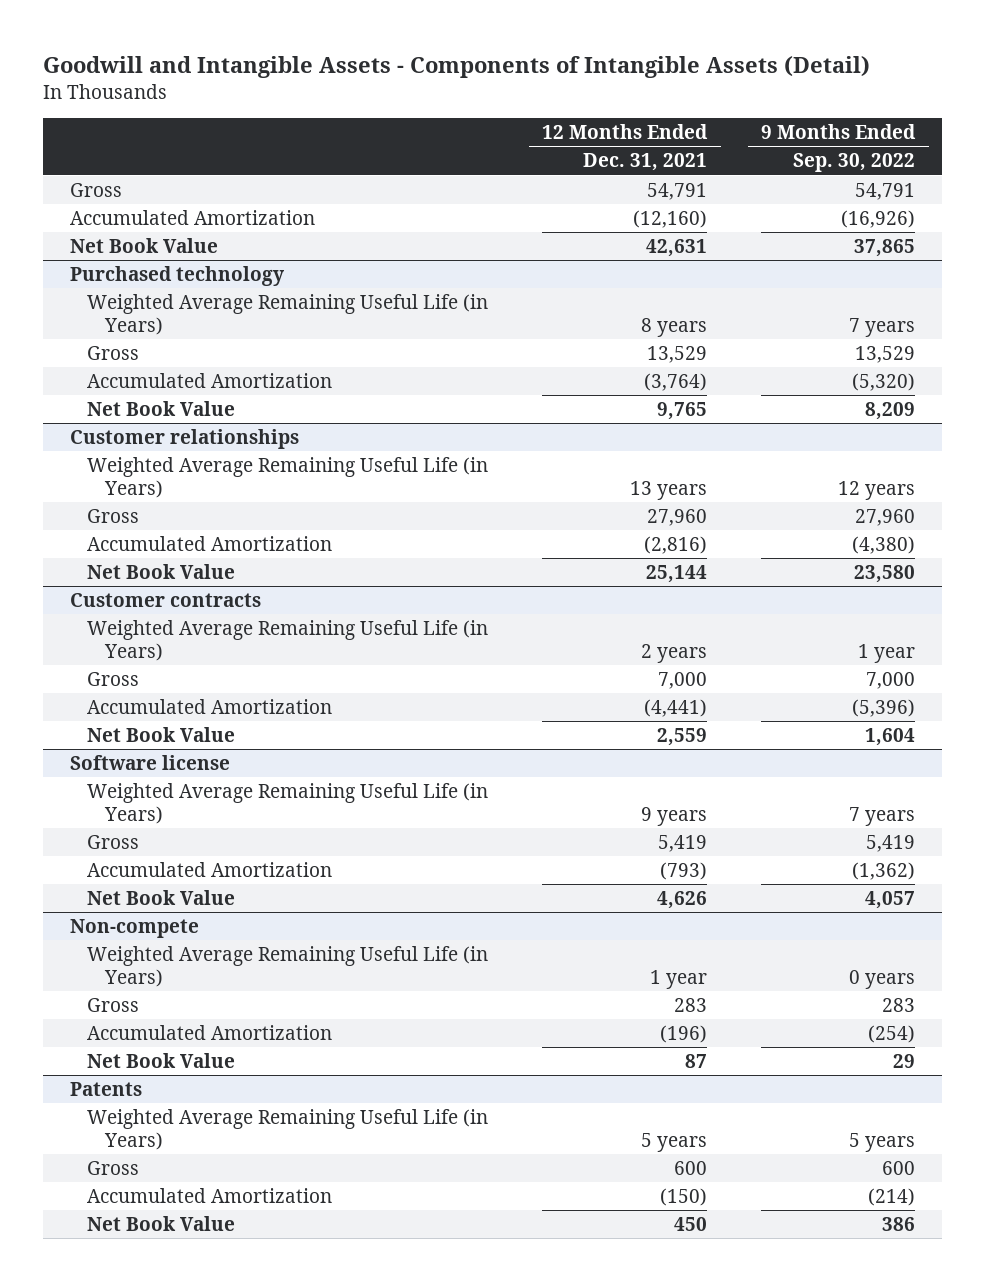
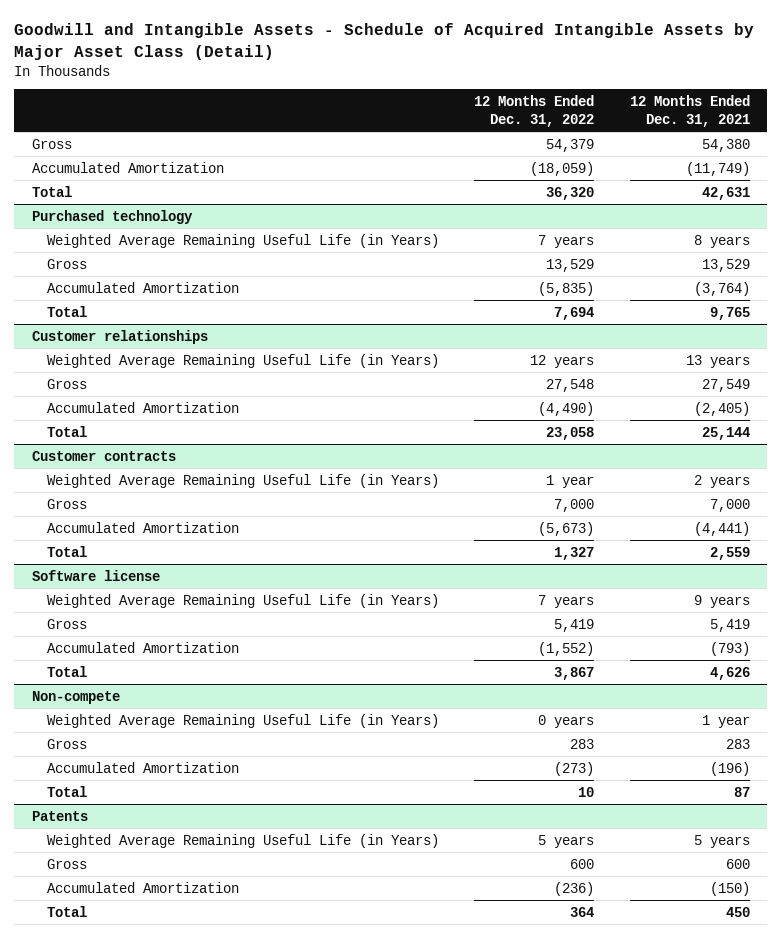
- Goodwill and Intangible Assets - Components of Intangible Assets (Detail)
+ Goodwill and Intangible Assets - Schedule of Acquired Intangible Assets by Major Asset Class (Detail)
- | 12 Months Ended Dec. 31, 2021 | 9 Months Ended Sep. 30, 2022
+ | 12 Months Ended Dec. 31, 2022 | 12 Months Ended Dec. 31, 2021
- Gross | 54,791 | 54,791
- Accumulated Amortization | (12,160) | (16,926)
- Net Book Value | 42,631 | 37,865
+ Gross | 54,379 | 54,380
+ Accumulated Amortization | (18,059) | (11,749)
+ Total | 36,320 | 42,631
@ Purchased technology
- Net Book Value | 9,765 | 8,209
+ Total | 7,694 | 9,765
@ Customer relationships
- Gross | 27,960 | 27,960
- Accumulated Amortization | (2,816) | (4,380)
- Net Book Value | 25,144 | 23,580
+ Gross | 27,548 | 27,549
+ Accumulated Amortization | (4,490) | (2,405)
+ Total | 23,058 | 25,144
@ Customer contracts
- Net Book Value | 2,559 | 1,604
+ Total | 1,327 | 2,559
@ Software license
- Net Book Value | 4,626 | 4,057
+ Total | 3,867 | 4,626
@ Non-compete
- Net Book Value | 87 | 29
+ Total | 10 | 87
@ Patents
- Net Book Value | 450 | 386
+ Total | 364 | 450

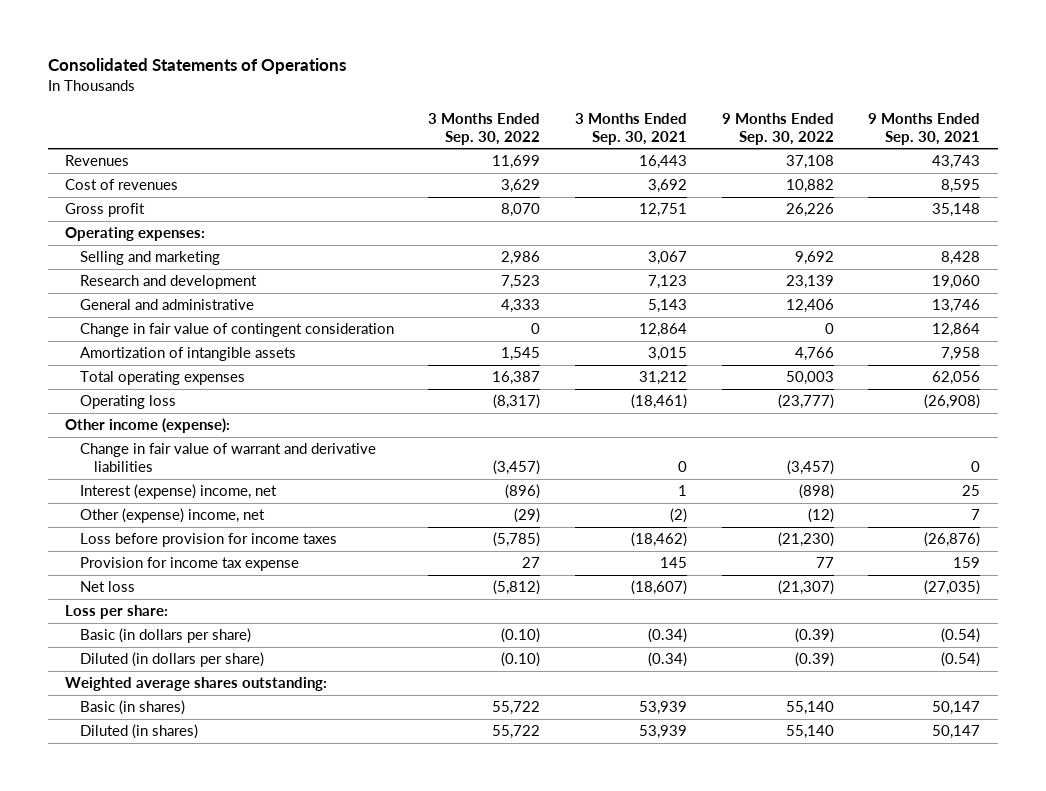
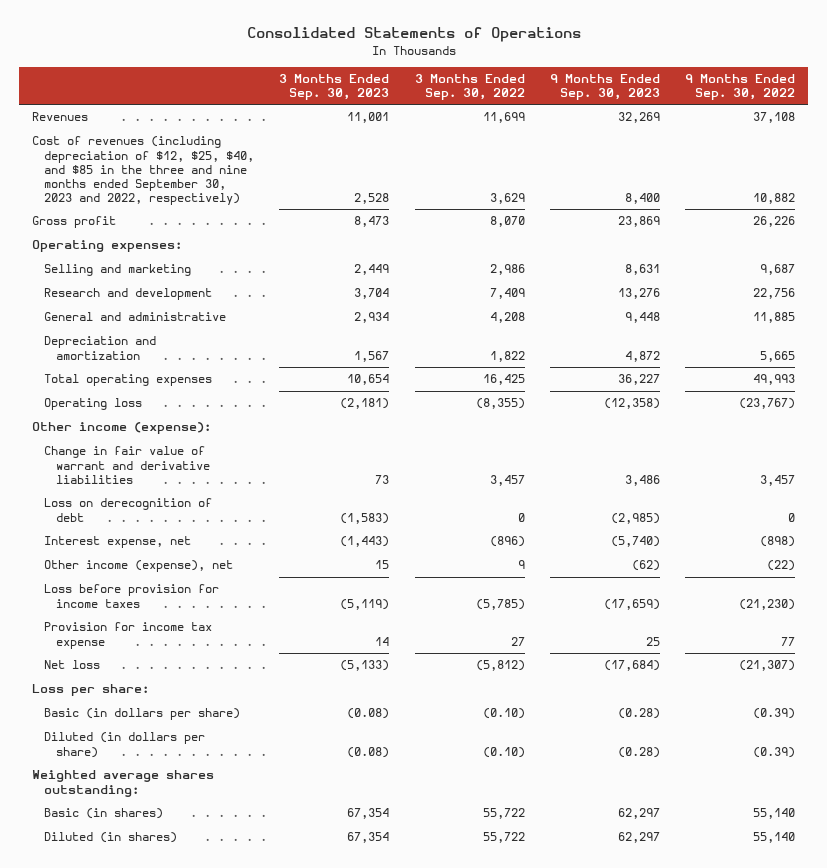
- | 3 Months Ended Sep. 30, 2022 | 3 Months Ended Sep. 30, 2021 | 9 Months Ended Sep. 30, 2022 | 9 Months Ended Sep. 30, 2021
+ | 3 Months Ended Sep. 30, 2023 | 3 Months Ended Sep. 30, 2022 | 9 Months Ended Sep. 30, 2023 | 9 Months Ended Sep. 30, 2022
- Cost of revenues | 3,629 | 3,692 | 10,882 | 8,595
+ Cost of revenues (including depreciation of $12, $25, $40, and $85 in the three and nine months ended September 30, 2023 and 2022, respectively) | 2,528 | 3,629 | 8,400 | 10,882
- Selling and marketing | 2,986 | 3,067 | 9,692 | 8,428
- Research and development | 7,523 | 7,123 | 23,139 | 19,060
- General and administrative | 4,333 | 5,143 | 12,406 | 13,746
- Change in fair value of contingent consideration | 0 | 12,864 | 0 | 12,864
- Amortization of intangible assets | 1,545 | 3,015 | 4,766 | 7,958
- Total operating expenses | 16,387 | 31,212 | 50,003 | 62,056
- Operating loss | (8,317) | (18,461) | (23,777) | (26,908)
+ Selling and marketing | 2,449 | 2,986 | 8,631 | 9,687
+ Research and development | 3,704 | 7,409 | 13,276 | 22,756
+ General and administrative | 2,934 | 4,208 | 9,448 | 11,885
+ Depreciation and amortization | 1,567 | 1,822 | 4,872 | 5,665
+ Total operating expenses | 10,654 | 16,425 | 36,227 | 49,993
+ Operating loss | (2,181) | (8,355) | (12,358) | (23,767)
- Change in fair value of warrant and derivative liabilities | (3,457) | 0 | (3,457) | 0
- Interest (expense) income, net | (896) | 1 | (898) | 25
- Other (expense) income, net | (29) | (2) | (12) | 7
+ Change in fair value of warrant and derivative liabilities | 73 | 3,457 | 3,486 | 3,457
+ Loss on derecognition of debt | (1,583) | 0 | (2,985) | 0
+ Interest expense, net | (1,443) | (896) | (5,740) | (898)
+ Other income (expense), net | 15 | 9 | (62) | (22)

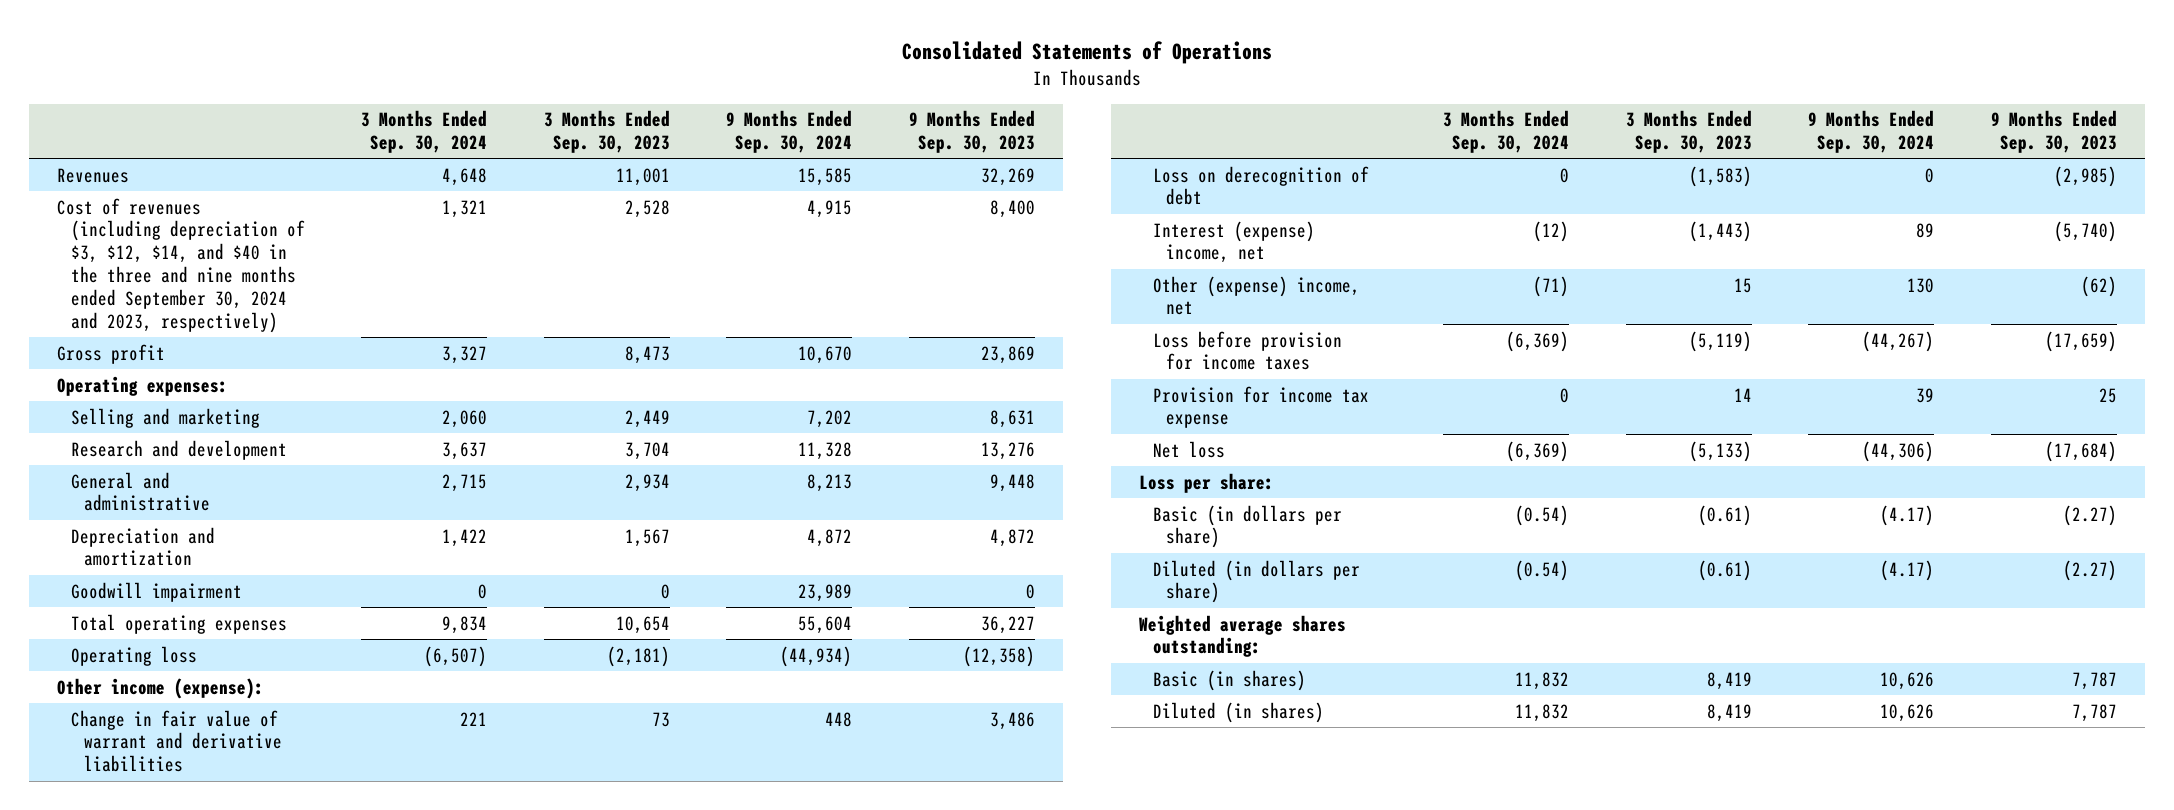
- | 3 Months Ended Sep. 30, 2023 | 3 Months Ended Sep. 30, 2022 | 9 Months Ended Sep. 30, 2023 | 9 Months Ended Sep. 30, 2022
+ | 3 Months Ended Sep. 30, 2024 | 3 Months Ended Sep. 30, 2023 | 9 Months Ended Sep. 30, 2024 | 9 Months Ended Sep. 30, 2023
- Cost of revenues (including depreciation of $12, $25, $40, and $85 in the three and nine months ended September 30, 2023 and 2022, respectively) | 2,528 | 3,629 | 8,400 | 10,882
+ Cost of revenues (including depreciation of $3, $12, $14, and $40 in the three and nine months ended September 30, 2024 and 2023, respectively) | 1,321 | 2,528 | 4,915 | 8,400
+ Goodwill impairment | 0 | 0 | 23,989 | 0
- Interest expense, net | (1,443) | (896) | (5,740) | (898)
- Other income (expense), net | 15 | 9 | (62) | (22)
+ Interest (expense) income, net | (12) | (1,443) | 89 | (5,740)
+ Other (expense) income, net | (71) | 15 | 130 | (62)
- Basic (in dollars per share) | (0.08) | (0.10) | (0.28) | (0.39)
- Diluted (in dollars per share) | (0.08) | (0.10) | (0.28) | (0.39)
+ Basic (in dollars per share) | (0.54) | (0.61) | (4.17) | (2.27)
+ Diluted (in dollars per share) | (0.54) | (0.61) | (4.17) | (2.27)
- Basic (in shares) | 67,354 | 55,722 | 62,297 | 55,140
- Diluted (in shares) | 67,354 | 55,722 | 62,297 | 55,140
+ Basic (in shares) | 11,832 | 8,419 | 10,626 | 7,787
+ Diluted (in shares) | 11,832 | 8,419 | 10,626 | 7,787

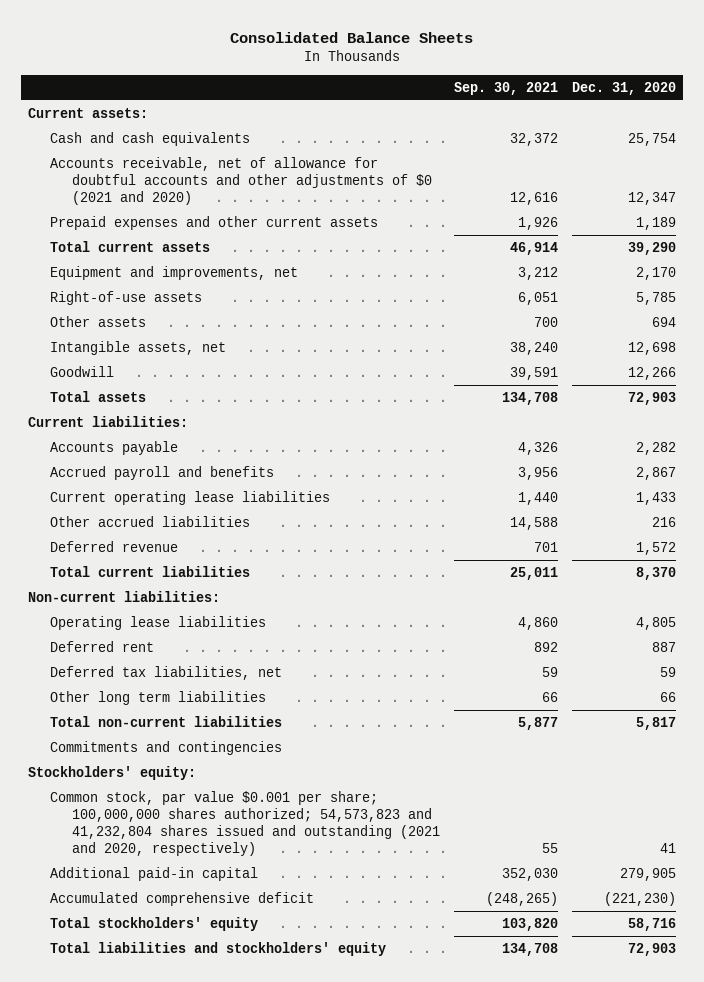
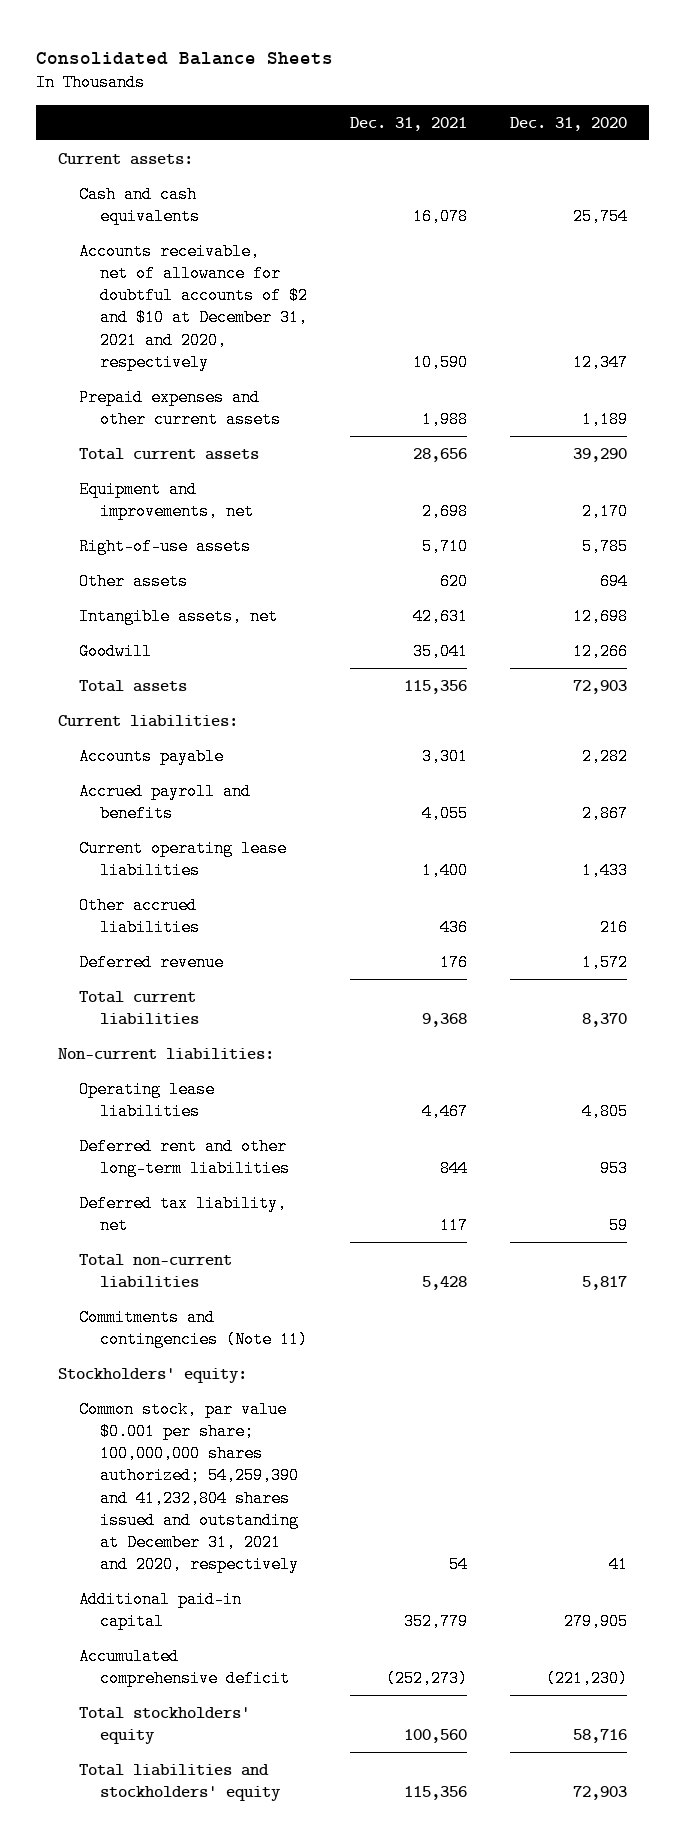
- | Sep. 30, 2021 | Dec. 31, 2020
+ | Dec. 31, 2021 | Dec. 31, 2020
- Accounts receivable, net of allowance for doubtful accounts and other adjustments of $0 (2021 and 2020) | 12,616 | 12,347
+ Accounts receivable, net of allowance for doubtful accounts of $2 and $10 at December 31, 2021 and 2020, respectively | 10,590 | 12,347
- Deferred rent | 892 | 887
- Deferred tax liabilities, net | 59 | 59
- Other long term liabilities | 66 | 66
+ Deferred rent and other long-term liabilities | 844 | 953
+ Deferred tax liability, net | 117 | 59
- Commitments and contingencies
+ Commitments and contingencies (Note 11)
- Common stock, par value $0.001 per share; 100,000,000 shares authorized; 54,573,823 and 41,232,804 shares issued and outstanding (2021 and 2020, respectively) | 55 | 41
+ Common stock, par value $0.001 per share; 100,000,000 shares authorized; 54,259,390 and 41,232,804 shares issued and outstanding at December 31, 2021 and 2020, respectively | 54 | 41

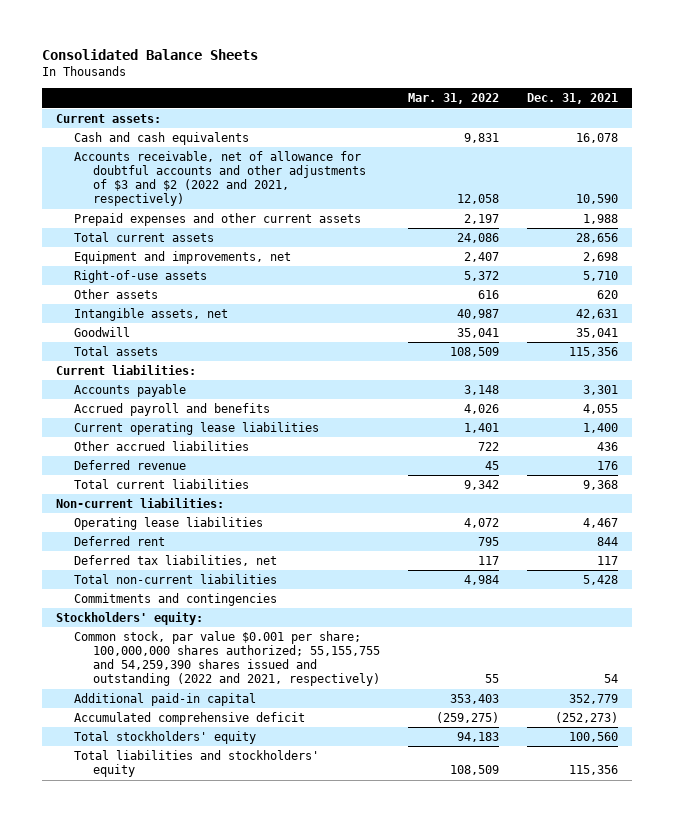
- | Dec. 31, 2021 | Dec. 31, 2020
+ | Mar. 31, 2022 | Dec. 31, 2021
- Accounts receivable, net of allowance for doubtful accounts of $2 and $10 at December 31, 2021 and 2020, respectively | 10,590 | 12,347
+ Accounts receivable, net of allowance for doubtful accounts and other adjustments of $3 and $2 (2022 and 2021, respectively) | 12,058 | 10,590
- Deferred rent and other long-term liabilities | 844 | 953
- Deferred tax liability, net | 117 | 59
+ Deferred rent | 795 | 844
+ Deferred tax liabilities, net | 117 | 117
- Commitments and contingencies (Note 11)
+ Commitments and contingencies
- Common stock, par value $0.001 per share; 100,000,000 shares authorized; 54,259,390 and 41,232,804 shares issued and outstanding at December 31, 2021 and 2020, respectively | 54 | 41
+ Common stock, par value $0.001 per share; 100,000,000 shares authorized; 55,155,755 and 54,259,390 shares issued and outstanding (2022 and 2021, respectively) | 55 | 54

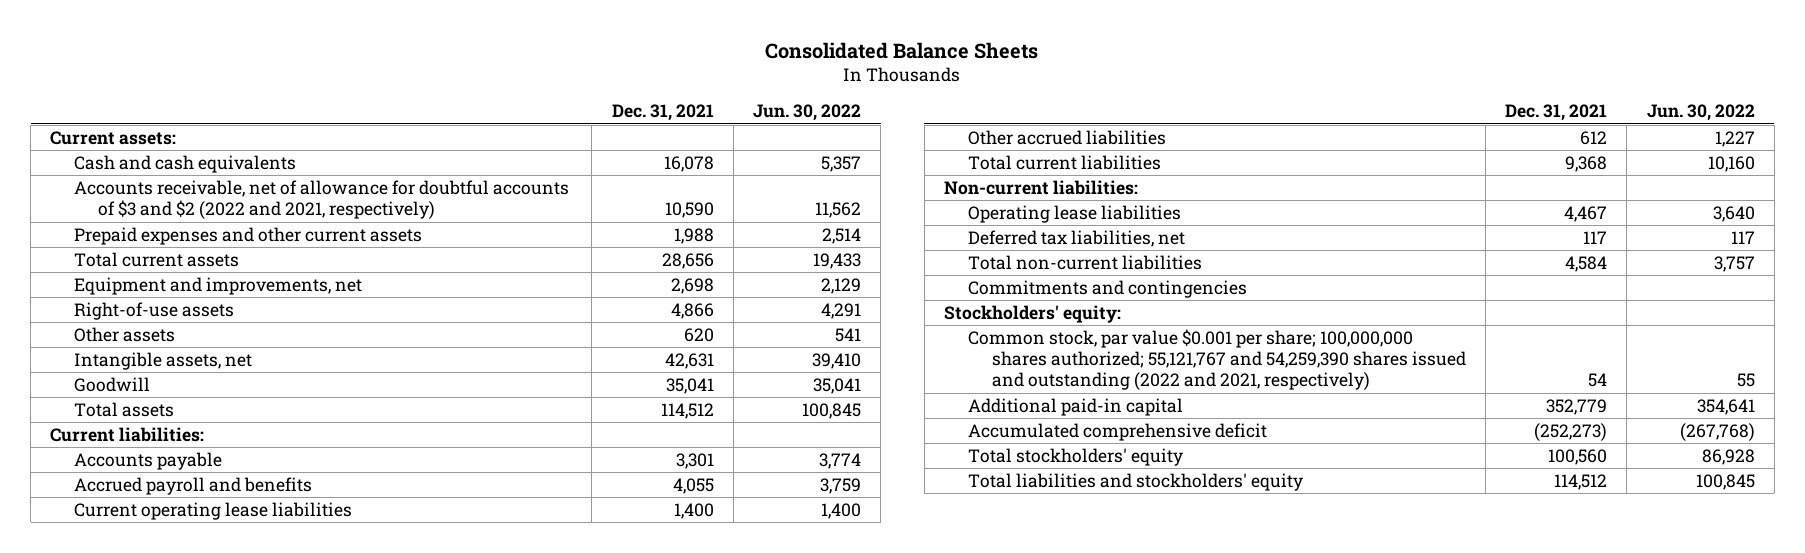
- | Mar. 31, 2022 | Dec. 31, 2021
+ | Dec. 31, 2021 | Jun. 30, 2022
- Accounts receivable, net of allowance for doubtful accounts and other adjustments of $3 and $2 (2022 and 2021, respectively) | 12,058 | 10,590
+ Accounts receivable, net of allowance for doubtful accounts of $3 and $2 (2022 and 2021, respectively) | 10,590 | 11,562
- Right-of-use assets | 5,372 | 5,710
+ Right-of-use assets | 4,866 | 4,291
- Total assets | 108,509 | 115,356
+ Total assets | 114,512 | 100,845
- Other accrued liabilities | 722 | 436
- Deferred revenue | 45 | 176
+ Other accrued liabilities | 612 | 1,227
- Deferred rent | 795 | 844
- Total non-current liabilities | 4,984 | 5,428
+ Total non-current liabilities | 4,584 | 3,757
- Common stock, par value $0.001 per share; 100,000,000 shares authorized; 55,155,755 and 54,259,390 shares issued and outstanding (2022 and 2021, respectively) | 55 | 54
+ Common stock, par value $0.001 per share; 100,000,000 shares authorized; 55,121,767 and 54,259,390 shares issued and outstanding (2022 and 2021, respectively) | 54 | 55
- Total liabilities and stockholders' equity | 108,509 | 115,356
+ Total liabilities and stockholders' equity | 114,512 | 100,845

